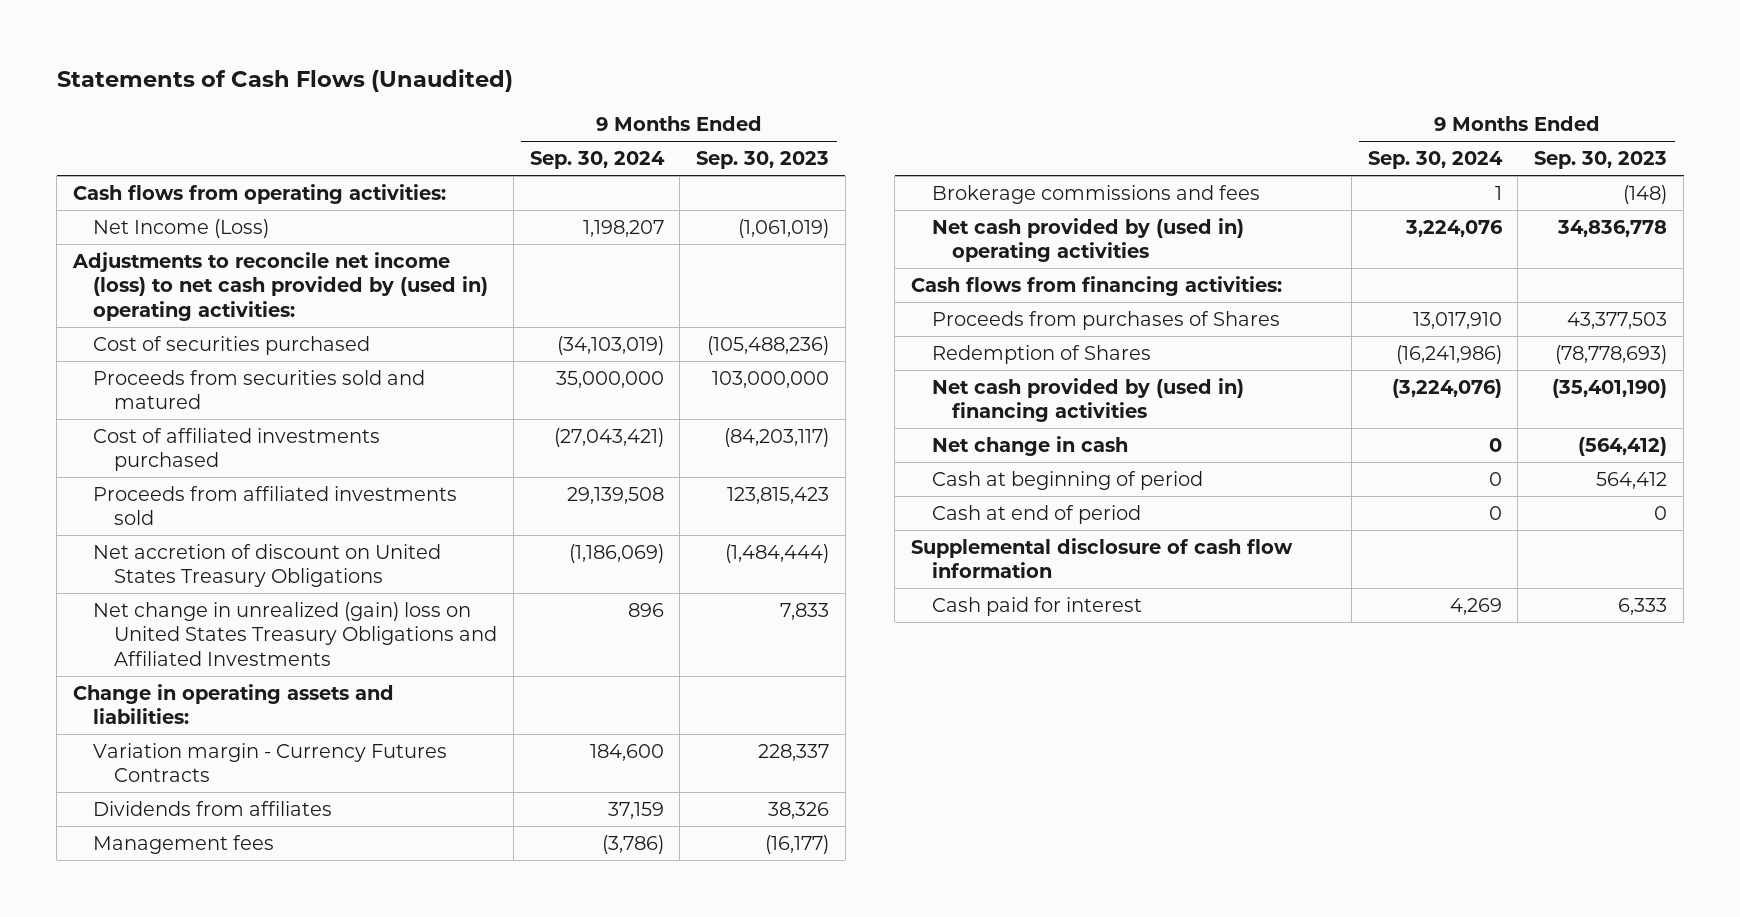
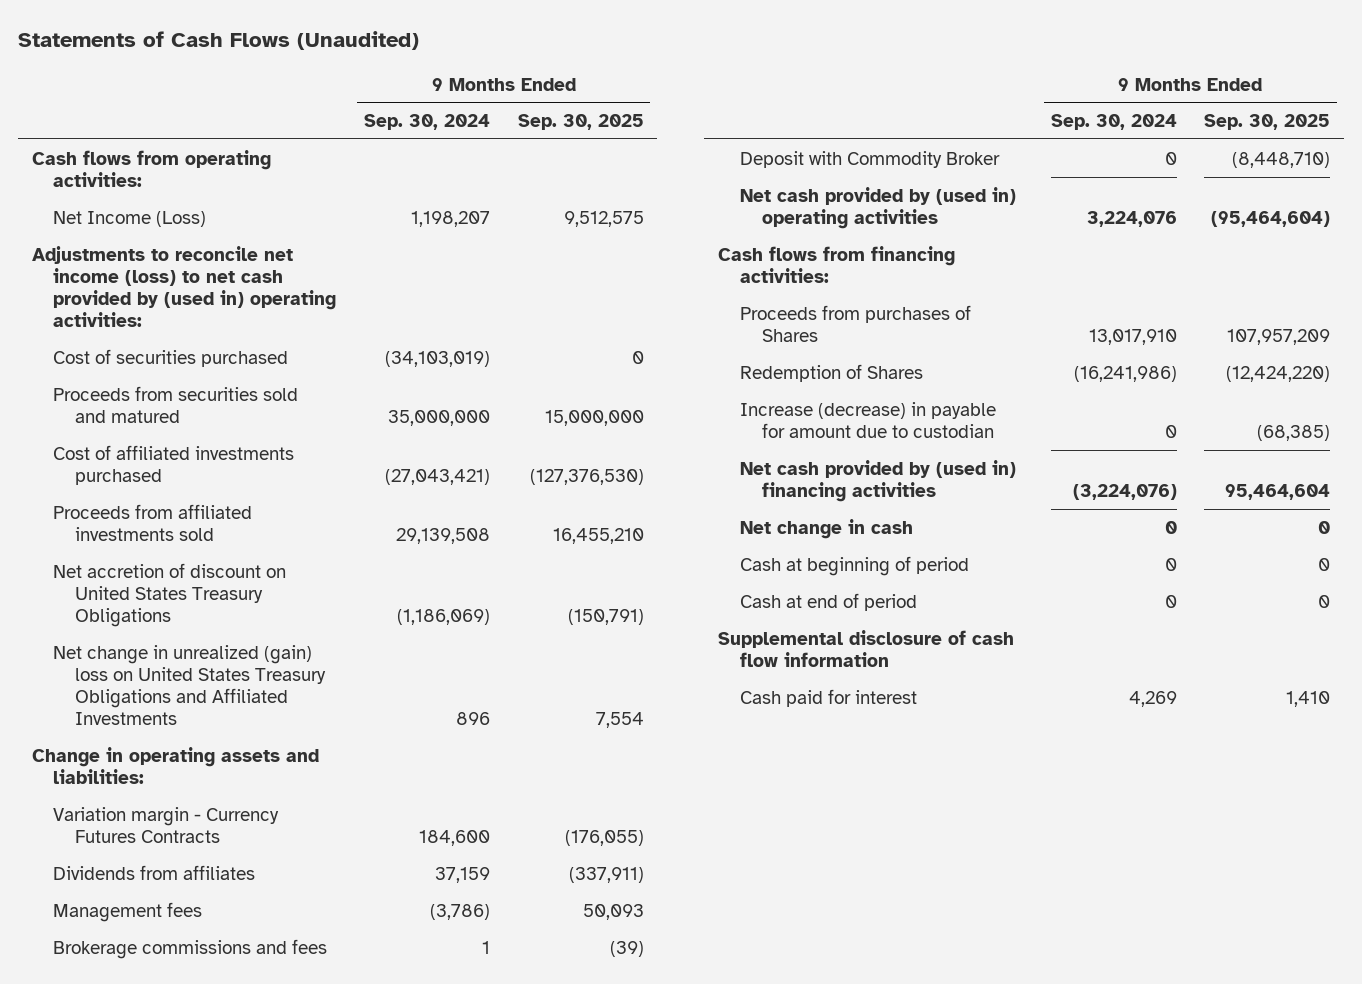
- | 9 Months Ended Sep. 30, 2024 | 9 Months Ended Sep. 30, 2023
+ | 9 Months Ended Sep. 30, 2024 | 9 Months Ended Sep. 30, 2025
+ Deposit with Commodity Broker | 0 | (8,448,710)
+ Increase (decrease) in payable for amount due to custodian | 0 | (68,385)

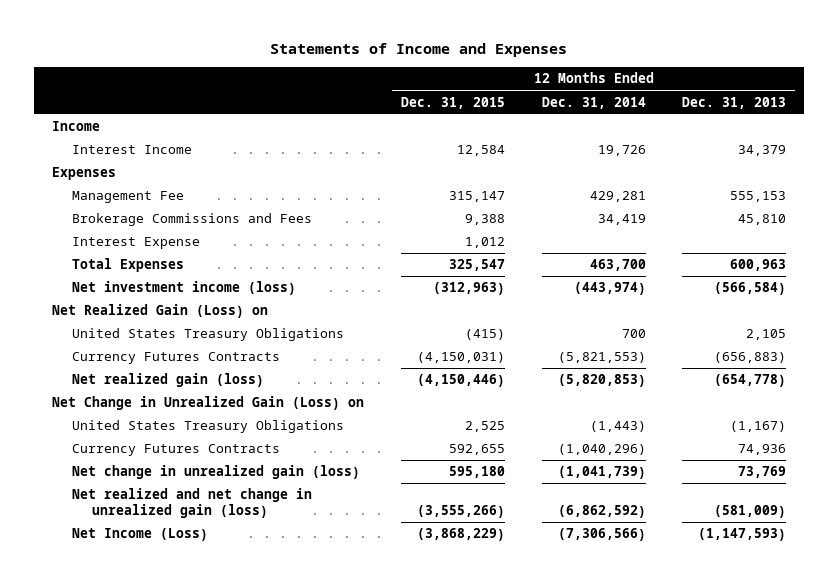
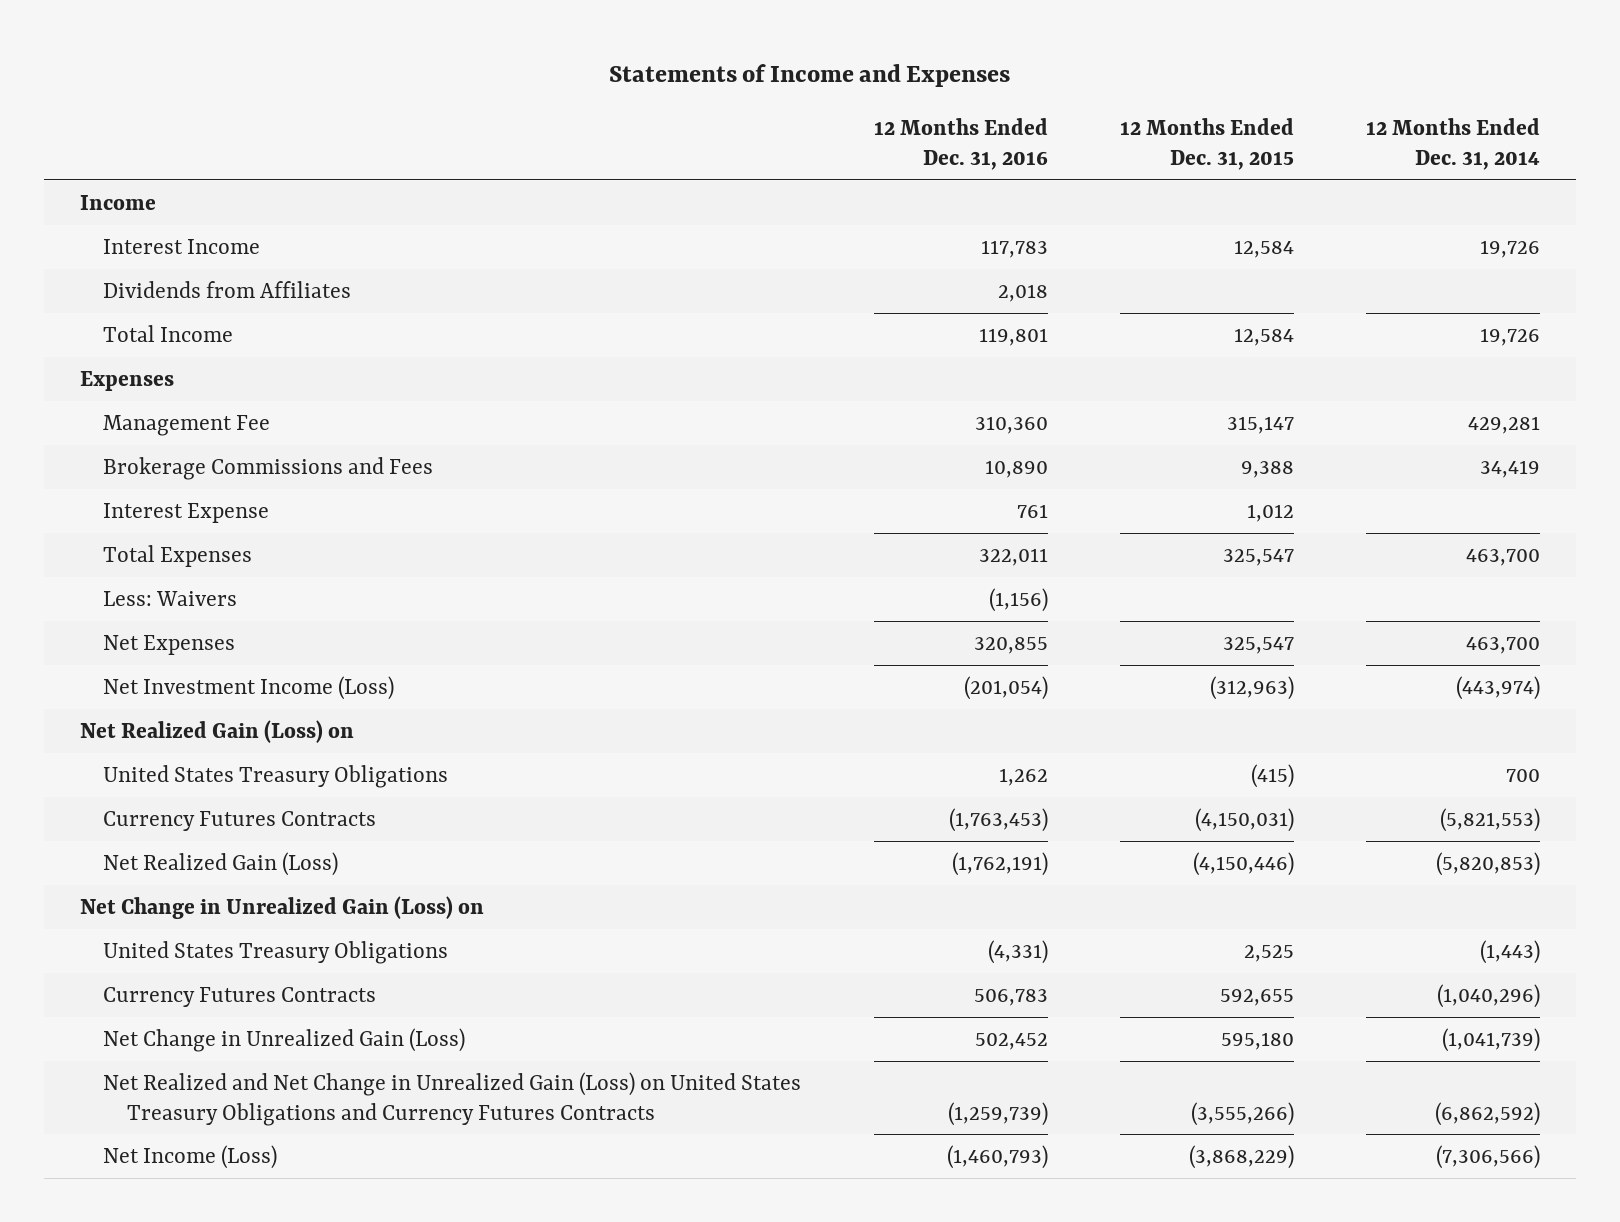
- | 12 Months Ended Dec. 31, 2015 | 12 Months Ended Dec. 31, 2014 | 12 Months Ended Dec. 31, 2013
+ | 12 Months Ended Dec. 31, 2016 | 12 Months Ended Dec. 31, 2015 | 12 Months Ended Dec. 31, 2014
+ Dividends from Affiliates | 2,018 | |
+ Total Income | 119,801 | 12,584 | 19,726
- Net investment income (loss) | (312,963) | (443,974) | (566,584)
+ Less: Waivers | (1,156) | |
+ Net Expenses | 320,855 | 325,547 | 463,700
+ Net Investment Income (Loss) | (201,054) | (312,963) | (443,974)
- Net realized gain (loss) | (4,150,446) | (5,820,853) | (654,778)
+ Net Realized Gain (Loss) | (1,762,191) | (4,150,446) | (5,820,853)
- Net change in unrealized gain (loss) | 595,180 | (1,041,739) | 73,769
- Net realized and net change in unrealized gain (loss) | (3,555,266) | (6,862,592) | (581,009)
+ Net Change in Unrealized Gain (Loss) | 502,452 | 595,180 | (1,041,739)
+ Net Realized and Net Change in Unrealized Gain (Loss) on United States Treasury Obligations and Currency Futures Contracts | (1,259,739) | (3,555,266) | (6,862,592)

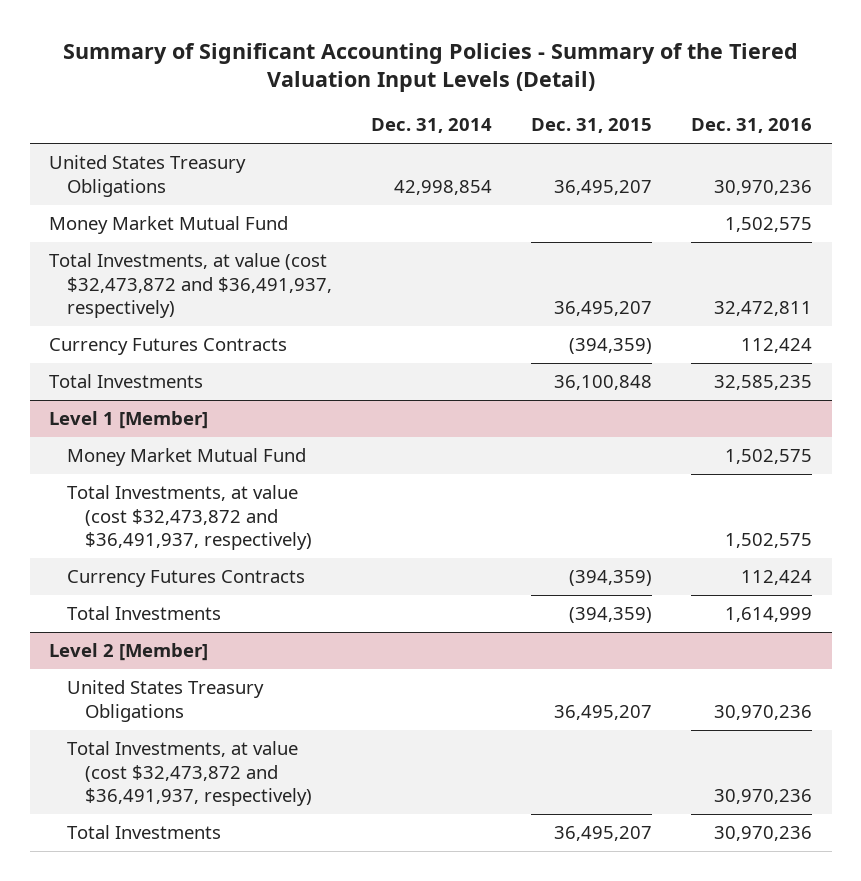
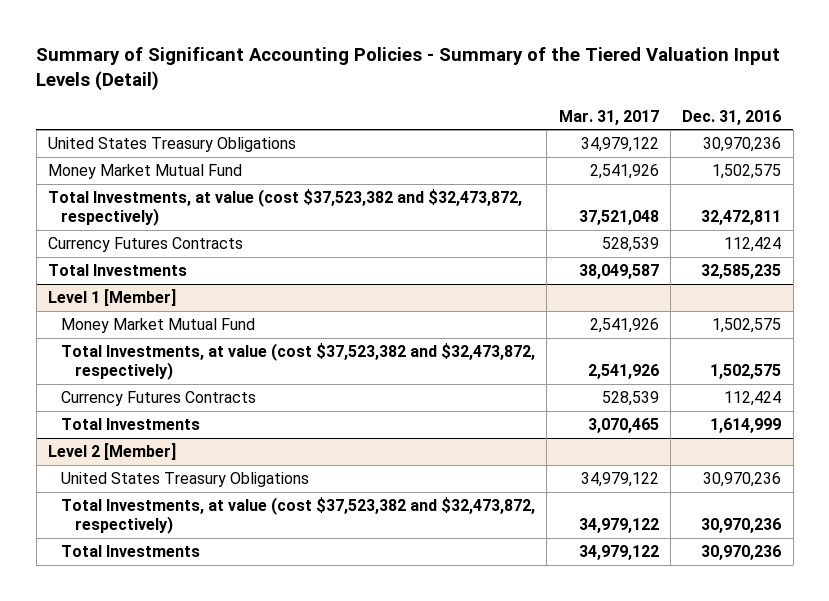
- | Dec. 31, 2014 | Dec. 31, 2015 | Dec. 31, 2016
+ | Mar. 31, 2017 | Dec. 31, 2016
- Total Investments, at value (cost $32,473,872 and $36,491,937, respectively) | | 36,495,207 | 32,472,811
+ Total Investments, at value (cost $37,523,382 and $32,473,872, respectively) | 37,521,048 | 32,472,811
@ Level 1 [Member]
- Total Investments, at value (cost $32,473,872 and $36,491,937, respectively) | | | 1,502,575
+ Total Investments, at value (cost $37,523,382 and $32,473,872, respectively) | 2,541,926 | 1,502,575
@ Level 2 [Member]
- Total Investments, at value (cost $32,473,872 and $36,491,937, respectively) | | | 30,970,236
+ Total Investments, at value (cost $37,523,382 and $32,473,872, respectively) | 34,979,122 | 30,970,236

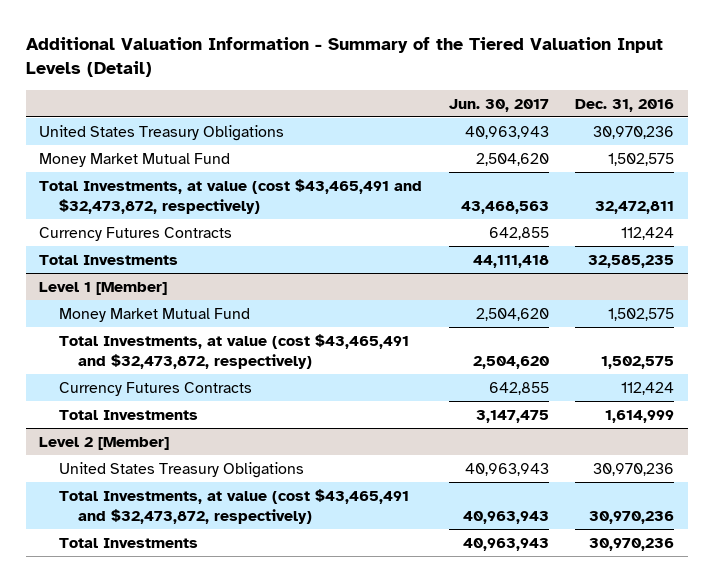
- Summary of Significant Accounting Policies - Summary of the Tiered Valuation Input Levels (Detail)
+ Additional Valuation Information - Summary of the Tiered Valuation Input Levels (Detail)
- | Mar. 31, 2017 | Dec. 31, 2016
+ | Jun. 30, 2017 | Dec. 31, 2016
- Total Investments, at value (cost $37,523,382 and $32,473,872, respectively) | 37,521,048 | 32,472,811
+ Total Investments, at value (cost $43,465,491 and $32,473,872, respectively) | 43,468,563 | 32,472,811
@ Level 1 [Member]
- Total Investments, at value (cost $37,523,382 and $32,473,872, respectively) | 2,541,926 | 1,502,575
+ Total Investments, at value (cost $43,465,491 and $32,473,872, respectively) | 2,504,620 | 1,502,575
@ Level 2 [Member]
- Total Investments, at value (cost $37,523,382 and $32,473,872, respectively) | 34,979,122 | 30,970,236
+ Total Investments, at value (cost $43,465,491 and $32,473,872, respectively) | 40,963,943 | 30,970,236

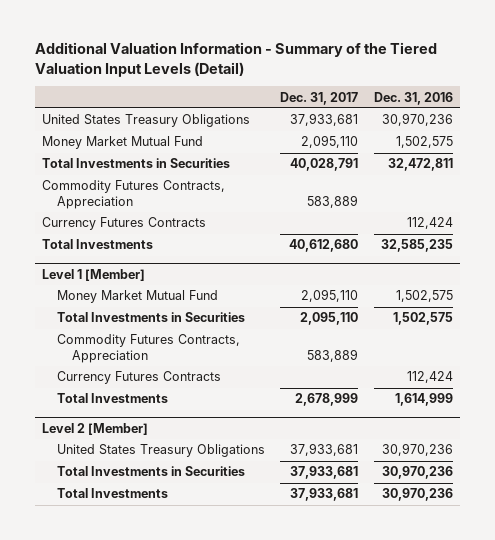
- | Jun. 30, 2017 | Dec. 31, 2016
+ | Dec. 31, 2017 | Dec. 31, 2016
- Total Investments, at value (cost $43,465,491 and $32,473,872, respectively) | 43,468,563 | 32,472,811
+ Total Investments in Securities | 40,028,791 | 32,472,811
+ Commodity Futures Contracts, Appreciation | 583,889 |
@ Level 1 [Member]
- Total Investments, at value (cost $43,465,491 and $32,473,872, respectively) | 2,504,620 | 1,502,575
+ Total Investments in Securities | 2,095,110 | 1,502,575
+ Commodity Futures Contracts, Appreciation | 583,889 |
@ Level 2 [Member]
- Total Investments, at value (cost $43,465,491 and $32,473,872, respectively) | 40,963,943 | 30,970,236
+ Total Investments in Securities | 37,933,681 | 30,970,236

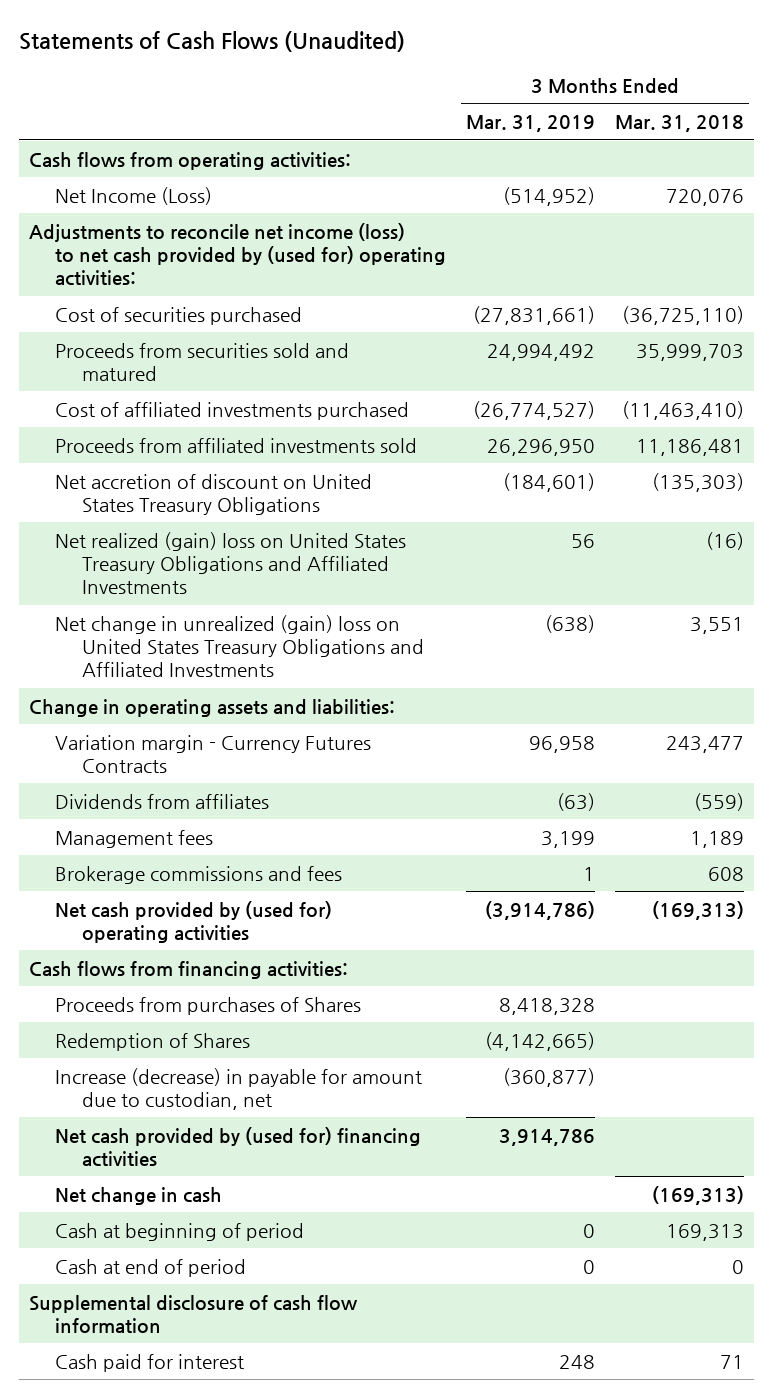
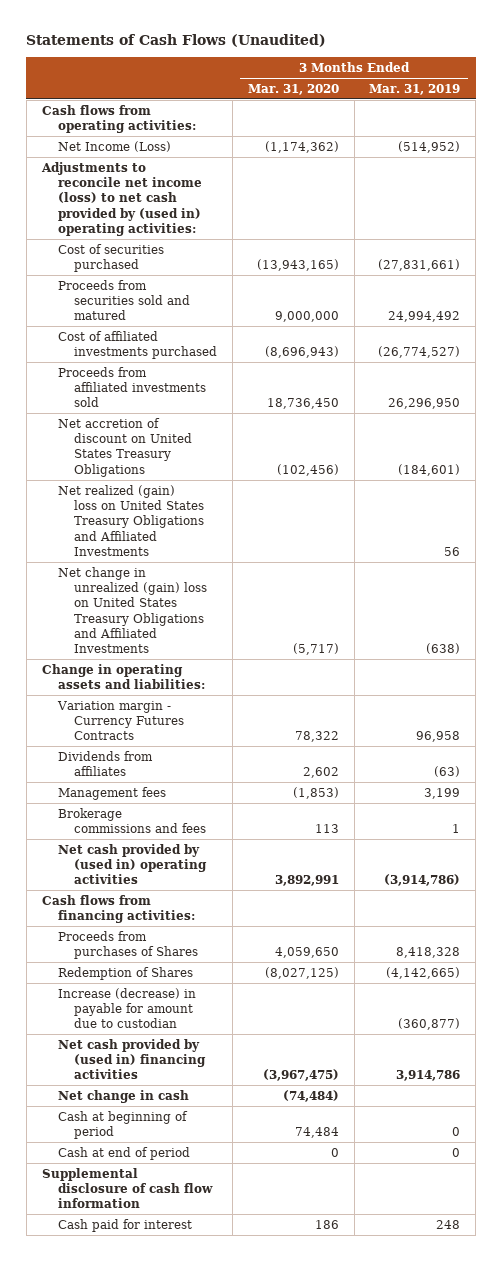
- | 3 Months Ended Mar. 31, 2019 | 3 Months Ended Mar. 31, 2018
+ | 3 Months Ended Mar. 31, 2020 | 3 Months Ended Mar. 31, 2019
- Adjustments to reconcile net income (loss) to net cash provided by (used for) operating activities:
+ Adjustments to reconcile net income (loss) to net cash provided by (used in) operating activities:
- Net cash provided by (used for) operating activities | (3,914,786) | (169,313)
+ Net cash provided by (used in) operating activities | 3,892,991 | (3,914,786)
- Increase (decrease) in payable for amount due to custodian, net | (360,877) |
- Net cash provided by (used for) financing activities | 3,914,786 |
+ Increase (decrease) in payable for amount due to custodian | | (360,877)
+ Net cash provided by (used in) financing activities | (3,967,475) | 3,914,786

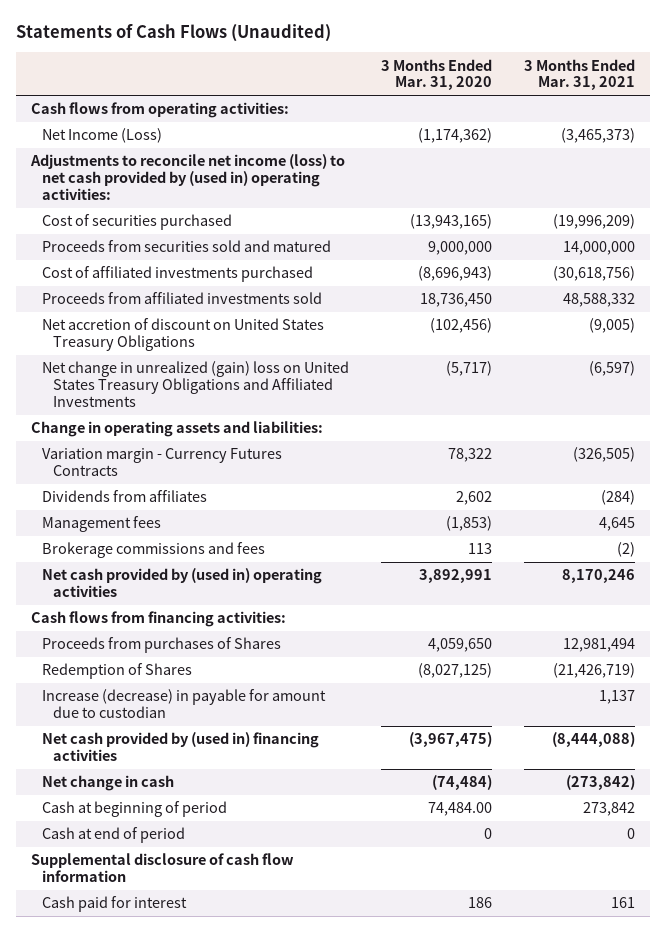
- | 3 Months Ended Mar. 31, 2020 | 3 Months Ended Mar. 31, 2019
+ | 3 Months Ended Mar. 31, 2020 | 3 Months Ended Mar. 31, 2021
- Net realized (gain) loss on United States Treasury Obligations and Affiliated Investments | | 56
- Cash at beginning of period | 74,484 | 0
+ Cash at beginning of period | 74,484.00 | 273,842

